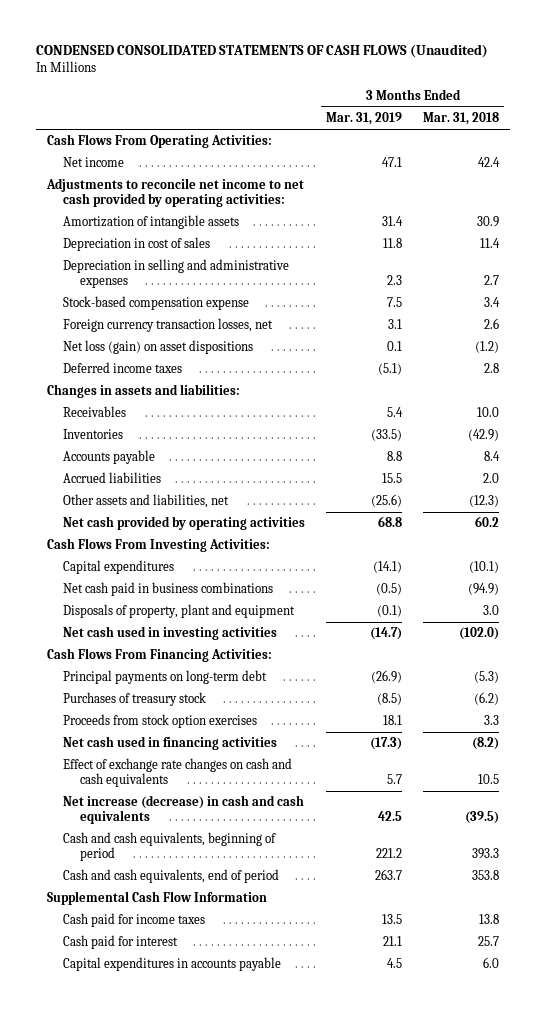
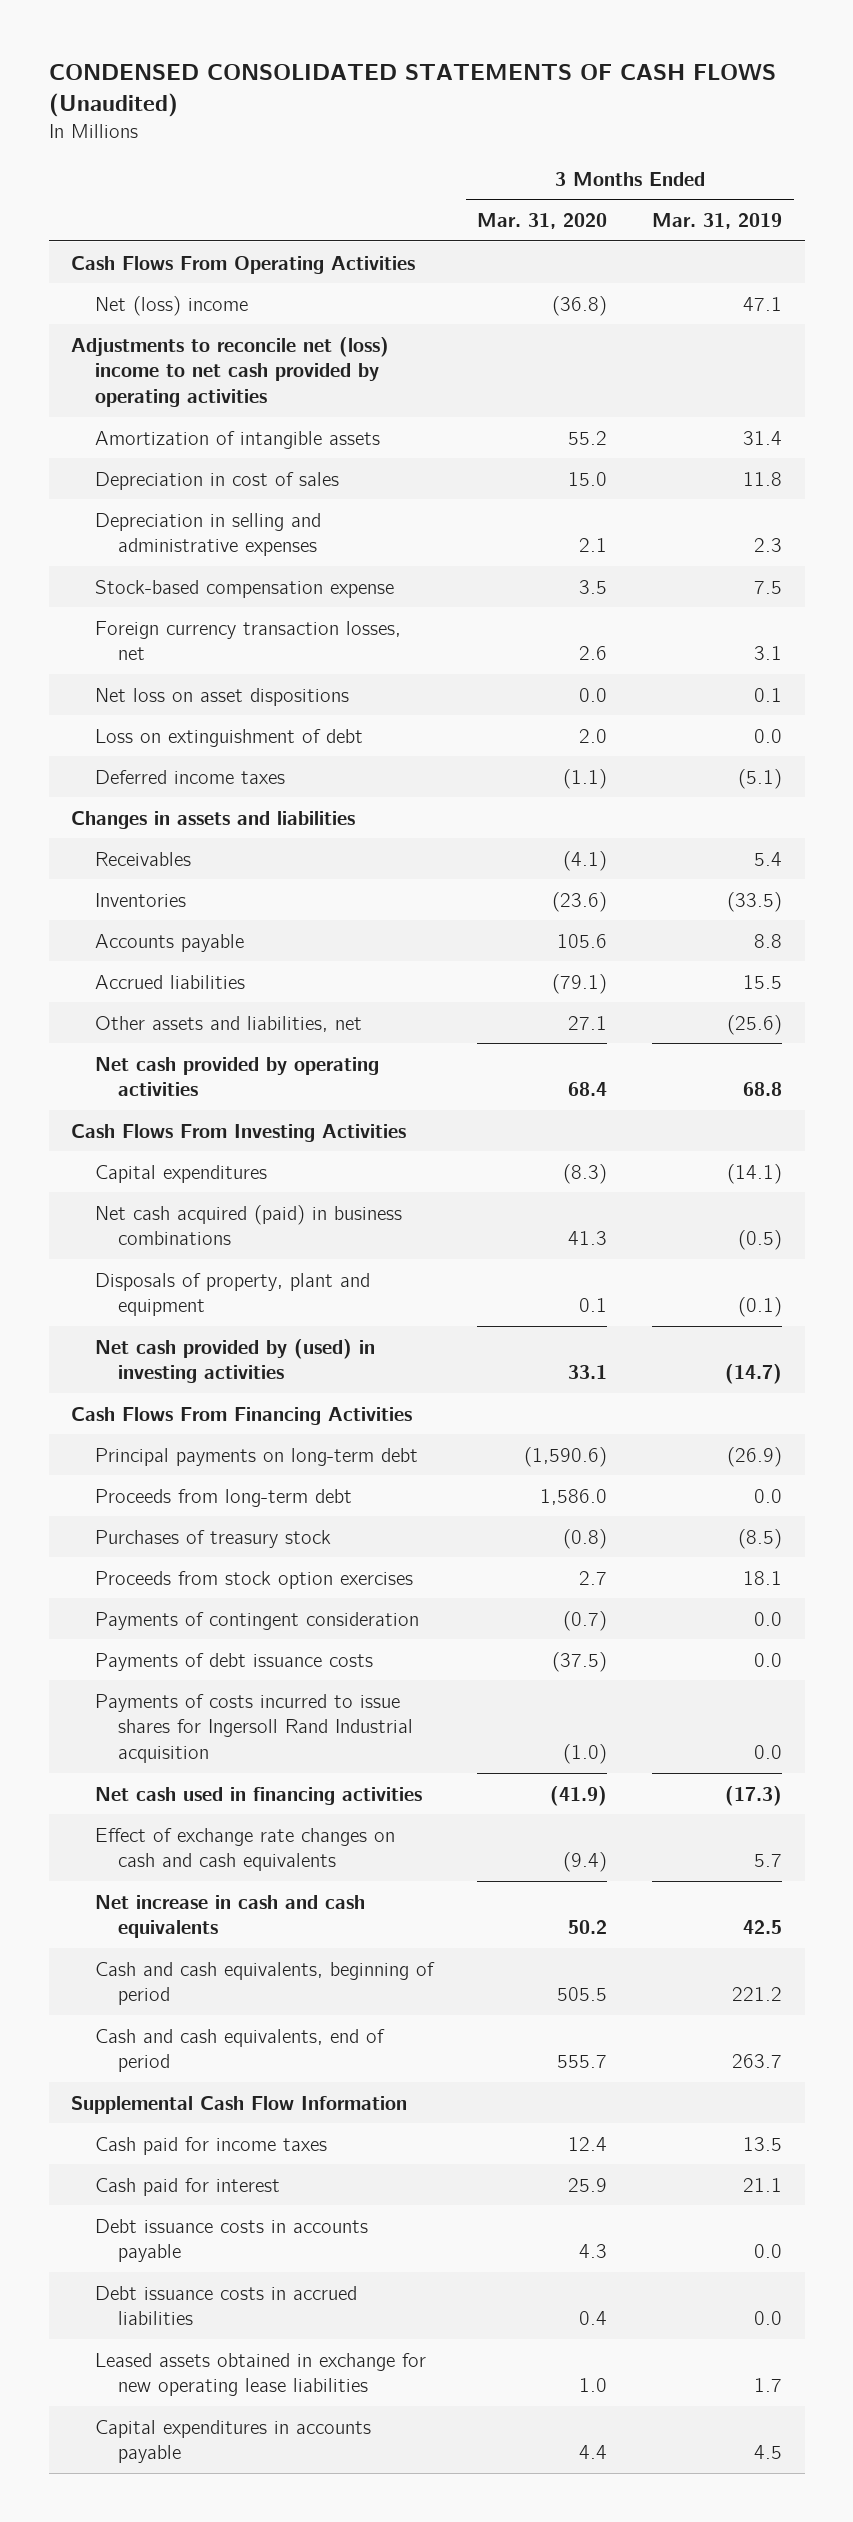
- | 3 Months Ended Mar. 31, 2019 | 3 Months Ended Mar. 31, 2018
+ | 3 Months Ended Mar. 31, 2020 | 3 Months Ended Mar. 31, 2019
- Cash Flows From Operating Activities:
- Net income | 47.1 | 42.4
- Adjustments to reconcile net income to net cash provided by operating activities:
+ Cash Flows From Operating Activities
+ Net (loss) income | (36.8) | 47.1
+ Adjustments to reconcile net (loss) income to net cash provided by operating activities
- Net loss (gain) on asset dispositions | 0.1 | (1.2)
+ Net loss on asset dispositions | 0.0 | 0.1
+ Loss on extinguishment of debt | 2.0 | 0.0
- Changes in assets and liabilities:
+ Changes in assets and liabilities
- Cash Flows From Investing Activities:
+ Cash Flows From Investing Activities
- Net cash paid in business combinations | (0.5) | (94.9)
+ Net cash acquired (paid) in business combinations | 41.3 | (0.5)
- Net cash used in investing activities | (14.7) | (102.0)
- Cash Flows From Financing Activities:
+ Net cash provided by (used) in investing activities | 33.1 | (14.7)
+ Cash Flows From Financing Activities
+ Proceeds from long-term debt | 1,586.0 | 0.0
+ Payments of contingent consideration | (0.7) | 0.0
+ Payments of debt issuance costs | (37.5) | 0.0
+ Payments of costs incurred to issue shares for Ingersoll Rand Industrial acquisition | (1.0) | 0.0
- Net increase (decrease) in cash and cash equivalents | 42.5 | (39.5)
+ Net increase in cash and cash equivalents | 50.2 | 42.5
+ Debt issuance costs in accounts payable | 4.3 | 0.0
+ Debt issuance costs in accrued liabilities | 0.4 | 0.0
+ Leased assets obtained in exchange for new operating lease liabilities | 1.0 | 1.7

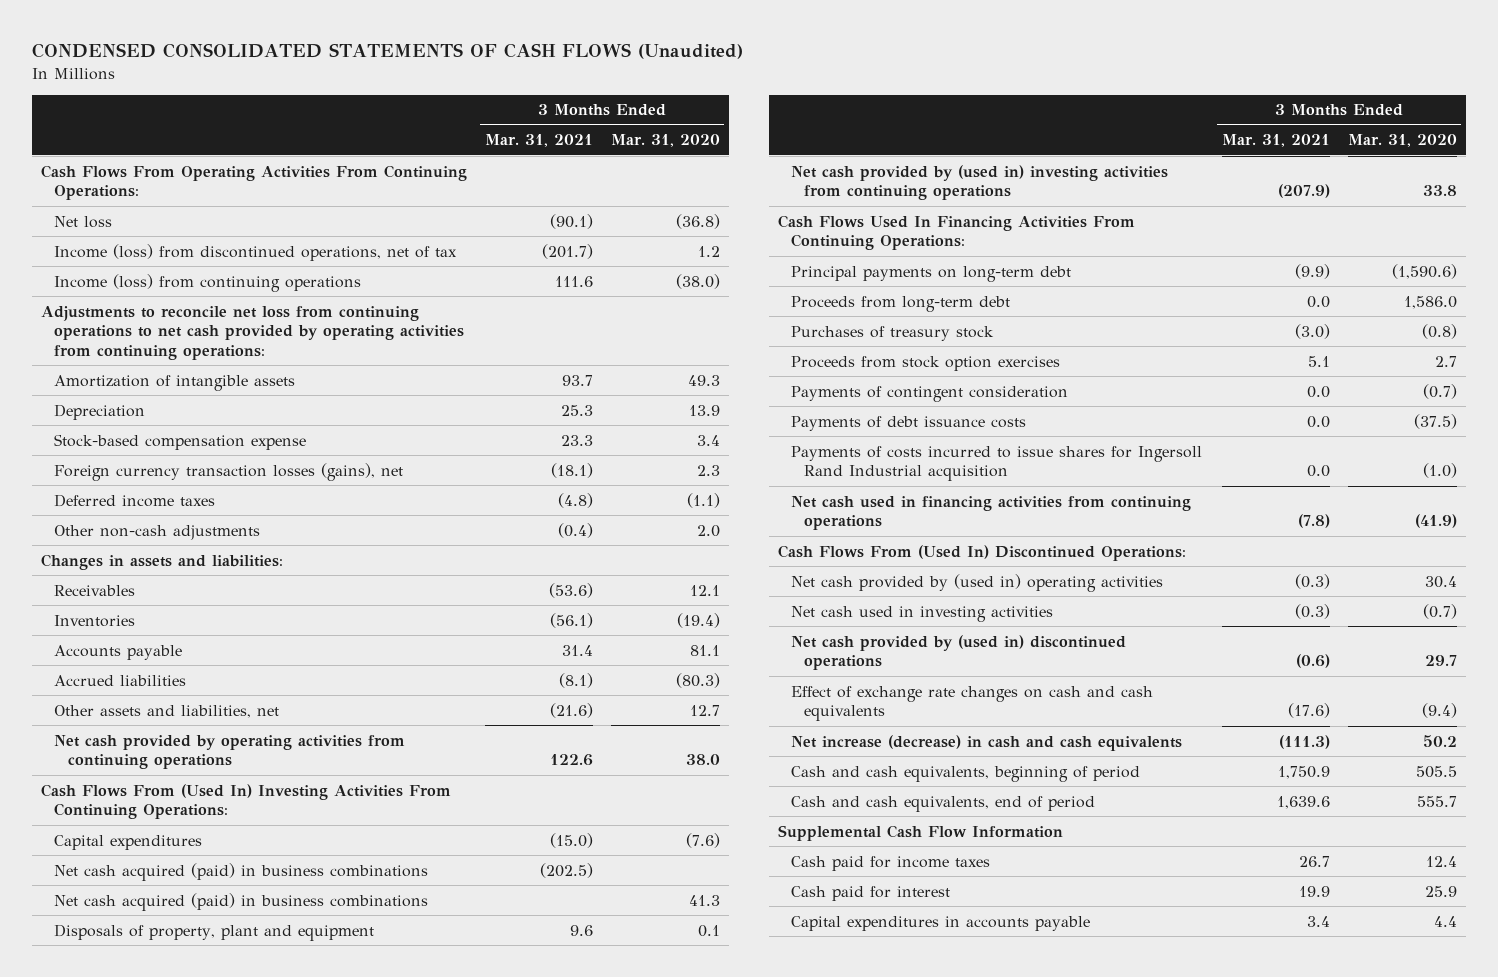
- | 3 Months Ended Mar. 31, 2020 | 3 Months Ended Mar. 31, 2019
+ | 3 Months Ended Mar. 31, 2021 | 3 Months Ended Mar. 31, 2020
- Cash Flows From Operating Activities
- Net (loss) income | (36.8) | 47.1
- Adjustments to reconcile net (loss) income to net cash provided by operating activities
- Amortization of intangible assets | 55.2 | 31.4
- Depreciation in cost of sales | 15.0 | 11.8
- Depreciation in selling and administrative expenses | 2.1 | 2.3
- Stock-based compensation expense | 3.5 | 7.5
- Foreign currency transaction losses, net | 2.6 | 3.1
- Net loss on asset dispositions | 0.0 | 0.1
- Loss on extinguishment of debt | 2.0 | 0.0
+ Cash Flows From Operating Activities From Continuing Operations:
+ Net loss | (90.1) | (36.8)
+ Income (loss) from discontinued operations, net of tax | (201.7) | 1.2
+ Income (loss) from continuing operations | 111.6 | (38.0)
+ Adjustments to reconcile net loss from continuing operations to net cash provided by operating activities from continuing operations:
+ Amortization of intangible assets | 93.7 | 49.3
+ Depreciation | 25.3 | 13.9
+ Stock-based compensation expense | 23.3 | 3.4
+ Foreign currency transaction losses (gains), net | (18.1) | 2.3
- Changes in assets and liabilities
- Receivables | (4.1) | 5.4
- Inventories | (23.6) | (33.5)
- Accounts payable | 105.6 | 8.8
- Accrued liabilities | (79.1) | 15.5
- Other assets and liabilities, net | 27.1 | (25.6)
- Net cash provided by operating activities | 68.4 | 68.8
- Cash Flows From Investing Activities
- Capital expenditures | (8.3) | (14.1)
+ Other non-cash adjustments | (0.4) | 2.0
+ Changes in assets and liabilities:
+ Receivables | (53.6) | 12.1
+ Inventories | (56.1) | (19.4)
+ Accounts payable | 31.4 | 81.1
+ Accrued liabilities | (8.1) | (80.3)
+ Other assets and liabilities, net | (21.6) | 12.7
+ Net cash provided by operating activities from continuing operations | 122.6 | 38.0
+ Cash Flows From (Used In) Investing Activities From Continuing Operations:
+ Capital expenditures | (15.0) | (7.6)
+ Net cash acquired (paid) in business combinations | (202.5) |
- Net cash provided by (used) in investing activities | 33.1 | (14.7)
- Cash Flows From Financing Activities
+ Net cash provided by (used in) investing activities from continuing operations | (207.9) | 33.8
+ Cash Flows Used In Financing Activities From Continuing Operations:
- Net cash used in financing activities | (41.9) | (17.3)
+ Net cash used in financing activities from continuing operations | (7.8) | (41.9)
+ Cash Flows From (Used In) Discontinued Operations:
+ Net cash provided by (used in) operating activities | (0.3) | 30.4
+ Net cash used in investing activities | (0.3) | (0.7)
+ Net cash provided by (used in) discontinued operations | (0.6) | 29.7
- Net increase in cash and cash equivalents | 50.2 | 42.5
+ Net increase (decrease) in cash and cash equivalents | (111.3) | 50.2
- Debt issuance costs in accounts payable | 4.3 | 0.0
- Debt issuance costs in accrued liabilities | 0.4 | 0.0
- Leased assets obtained in exchange for new operating lease liabilities | 1.0 | 1.7

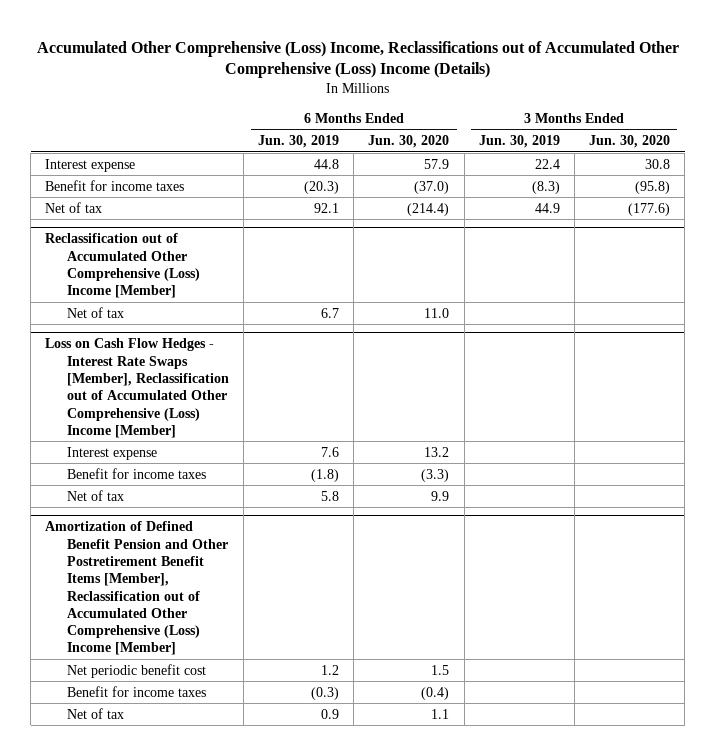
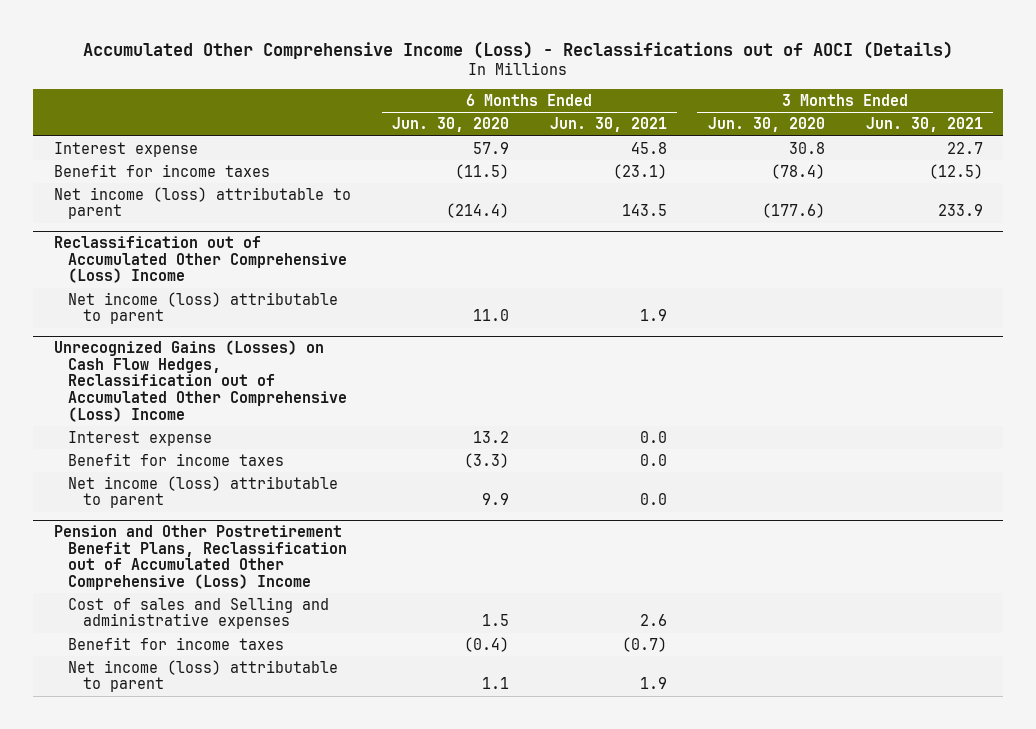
- Accumulated Other Comprehensive (Loss) Income, Reclassifications out of Accumulated Other Comprehensive (Loss) Income (Details)
+ Accumulated Other Comprehensive Income (Loss) - Reclassifications out of AOCI (Details)
- | 6 Months Ended Jun. 30, 2019 | 6 Months Ended Jun. 30, 2020 | 3 Months Ended Jun. 30, 2019 | 3 Months Ended Jun. 30, 2020
+ | 6 Months Ended Jun. 30, 2020 | 6 Months Ended Jun. 30, 2021 | 3 Months Ended Jun. 30, 2020 | 3 Months Ended Jun. 30, 2021
- Benefit for income taxes | (20.3) | (37.0) | (8.3) | (95.8)
- Net of tax | 92.1 | (214.4) | 44.9 | (177.6)
- Reclassification out of Accumulated Other Comprehensive (Loss) Income [Member]
- Net of tax | 6.7 | 11.0 | |
- Loss on Cash Flow Hedges - Interest Rate Swaps [Member], Reclassification out of Accumulated Other Comprehensive (Loss) Income [Member]
+ Benefit for income taxes | (11.5) | (23.1) | (78.4) | (12.5)
+ Net income (loss) attributable to parent | (214.4) | 143.5 | (177.6) | 233.9
+ Reclassification out of Accumulated Other Comprehensive (Loss) Income
+ Net income (loss) attributable to parent | 11.0 | 1.9 | |
+ Unrecognized Gains (Losses) on Cash Flow Hedges, Reclassification out of Accumulated Other Comprehensive (Loss) Income
- Net of tax | 5.8 | 9.9 | |
- Amortization of Defined Benefit Pension and Other Postretirement Benefit Items [Member], Reclassification out of Accumulated Other Comprehensive (Loss) Income [Member]
- Net periodic benefit cost | 1.2 | 1.5 | |
+ Net income (loss) attributable to parent | 9.9 | 0.0 | |
+ Pension and Other Postretirement Benefit Plans, Reclassification out of Accumulated Other Comprehensive (Loss) Income
+ Cost of sales and Selling and administrative expenses | 1.5 | 2.6 | |
- Net of tax | 0.9 | 1.1 | |
+ Net income (loss) attributable to parent | 1.1 | 1.9 | |

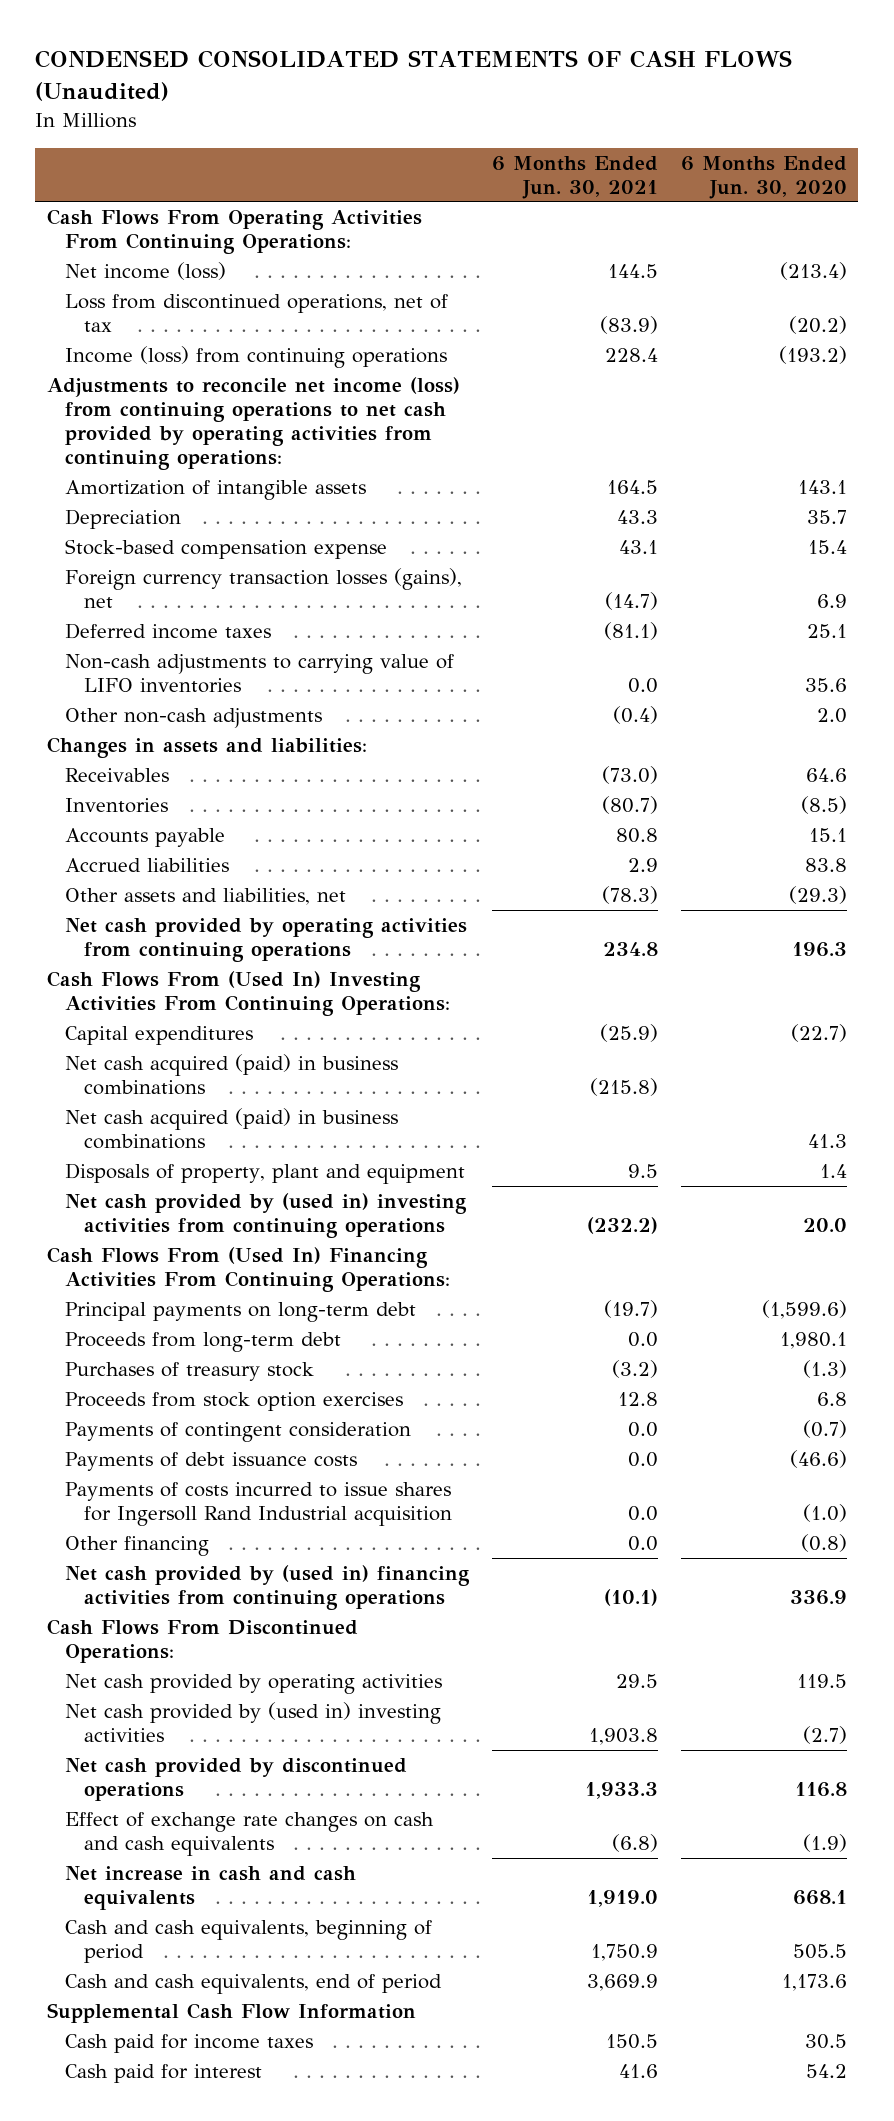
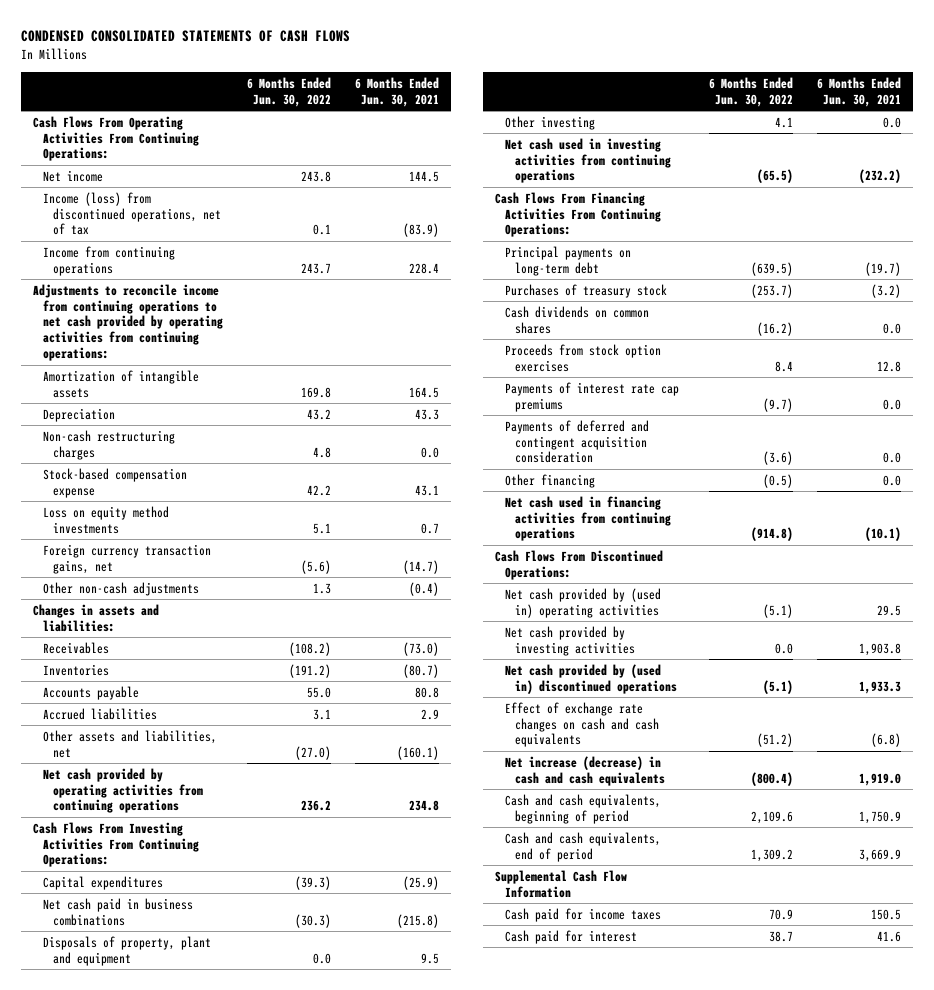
- CONDENSED CONSOLIDATED STATEMENTS OF CASH FLOWS (Unaudited)
+ CONDENSED CONSOLIDATED STATEMENTS OF CASH FLOWS
- | 6 Months Ended Jun. 30, 2021 | 6 Months Ended Jun. 30, 2020
+ | 6 Months Ended Jun. 30, 2022 | 6 Months Ended Jun. 30, 2021
- Net income (loss) | 144.5 | (213.4)
- Loss from discontinued operations, net of tax | (83.9) | (20.2)
- Income (loss) from continuing operations | 228.4 | (193.2)
- Adjustments to reconcile net income (loss) from continuing operations to net cash provided by operating activities from continuing operations:
+ Net income | 243.8 | 144.5
+ Income (loss) from discontinued operations, net of tax | 0.1 | (83.9)
+ Income from continuing operations | 243.7 | 228.4
+ Adjustments to reconcile income from continuing operations to net cash provided by operating activities from continuing operations:
+ Non-cash restructuring charges | 4.8 | 0.0
- Foreign currency transaction losses (gains), net | (14.7) | 6.9
- Deferred income taxes | (81.1) | 25.1
- Non-cash adjustments to carrying value of LIFO inventories | 0.0 | 35.6
+ Loss on equity method investments | 5.1 | 0.7
+ Foreign currency transaction gains, net | (5.6) | (14.7)
- Other assets and liabilities, net | (78.3) | (29.3)
+ Other assets and liabilities, net | (27.0) | (160.1)
- Cash Flows From (Used In) Investing Activities From Continuing Operations:
+ Cash Flows From Investing Activities From Continuing Operations:
- Net cash acquired (paid) in business combinations | (215.8) |
- Net cash acquired (paid) in business combinations | | 41.3
+ Net cash paid in business combinations | (30.3) | (215.8)
- Net cash provided by (used in) investing activities from continuing operations | (232.2) | 20.0
- Cash Flows From (Used In) Financing Activities From Continuing Operations:
+ Other investing | 4.1 | 0.0
+ Net cash used in investing activities from continuing operations | (65.5) | (232.2)
+ Cash Flows From Financing Activities From Continuing Operations:
- Proceeds from long-term debt | 0.0 | 1,980.1
+ Cash dividends on common shares | (16.2) | 0.0
- Payments of contingent consideration | 0.0 | (0.7)
- Payments of debt issuance costs | 0.0 | (46.6)
- Payments of costs incurred to issue shares for Ingersoll Rand Industrial acquisition | 0.0 | (1.0)
+ Payments of interest rate cap premiums | (9.7) | 0.0
+ Payments of deferred and contingent acquisition consideration | (3.6) | 0.0
- Net cash provided by (used in) financing activities from continuing operations | (10.1) | 336.9
+ Net cash used in financing activities from continuing operations | (914.8) | (10.1)
- Net cash provided by operating activities | 29.5 | 119.5
- Net cash provided by (used in) investing activities | 1,903.8 | (2.7)
- Net cash provided by discontinued operations | 1,933.3 | 116.8
+ Net cash provided by (used in) operating activities | (5.1) | 29.5
+ Net cash provided by investing activities | 0.0 | 1,903.8
+ Net cash provided by (used in) discontinued operations | (5.1) | 1,933.3
- Net increase in cash and cash equivalents | 1,919.0 | 668.1
+ Net increase (decrease) in cash and cash equivalents | (800.4) | 1,919.0

